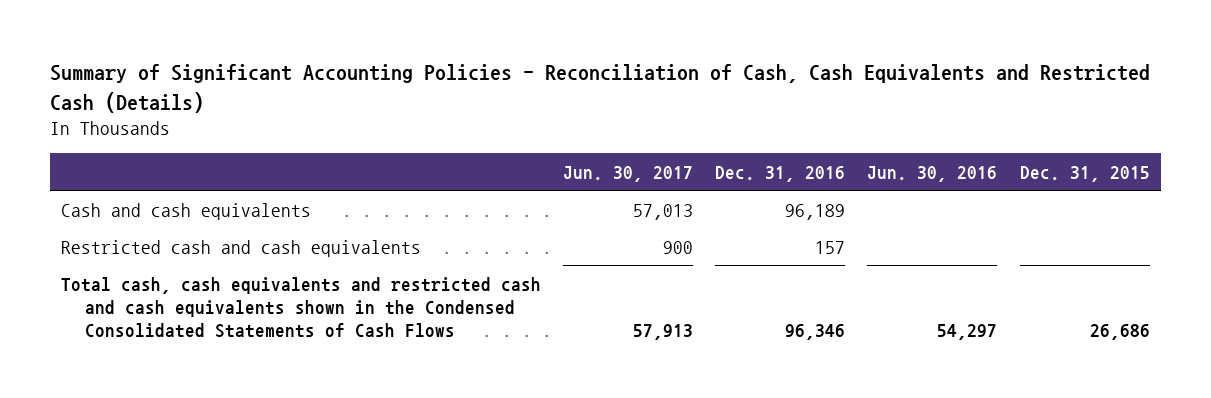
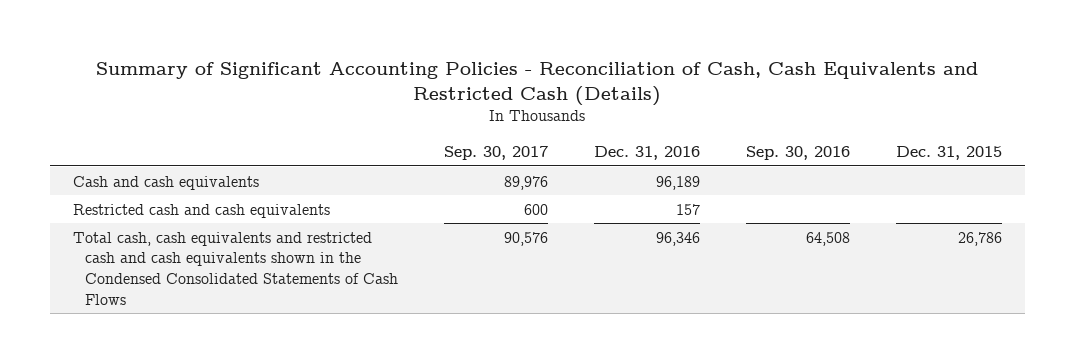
- | Jun. 30, 2017 | Dec. 31, 2016 | Jun. 30, 2016 | Dec. 31, 2015
+ | Sep. 30, 2017 | Dec. 31, 2016 | Sep. 30, 2016 | Dec. 31, 2015
- Total cash, cash equivalents and restricted cash and cash equivalents shown in the Condensed Consolidated Statements of Cash Flows | 57,913 | 96,346 | 54,297 | 26,686
+ Total cash, cash equivalents and restricted cash and cash equivalents shown in the Condensed Consolidated Statements of Cash Flows | 90,576 | 96,346 | 64,508 | 26,786

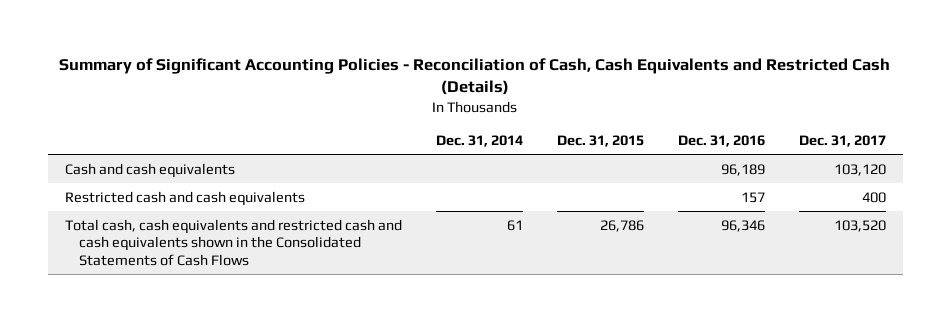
- | Sep. 30, 2017 | Dec. 31, 2016 | Sep. 30, 2016 | Dec. 31, 2015
+ | Dec. 31, 2014 | Dec. 31, 2015 | Dec. 31, 2016 | Dec. 31, 2017
- Total cash, cash equivalents and restricted cash and cash equivalents shown in the Condensed Consolidated Statements of Cash Flows | 90,576 | 96,346 | 64,508 | 26,786
+ Total cash, cash equivalents and restricted cash and cash equivalents shown in the Consolidated Statements of Cash Flows | 61 | 26,786 | 96,346 | 103,520

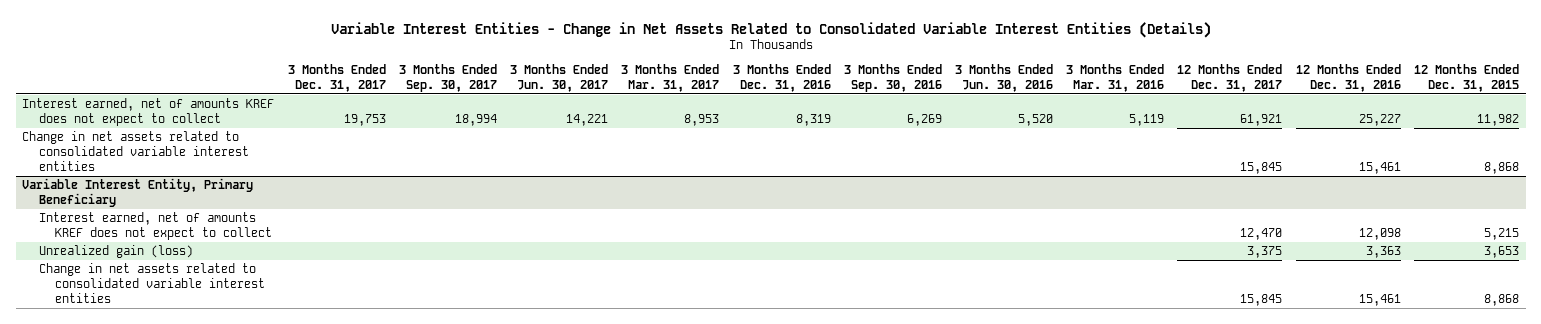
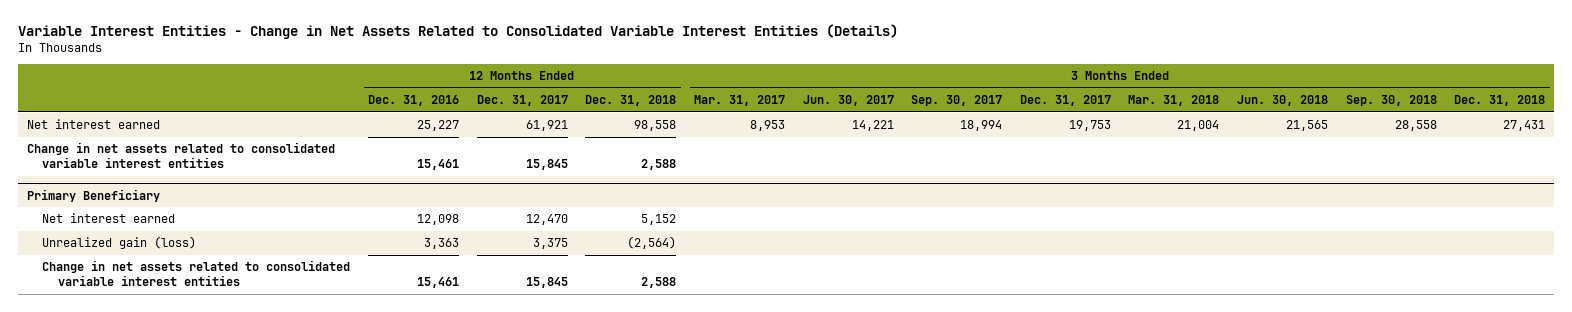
- | 3 Months Ended Dec. 31, 2017 | 3 Months Ended Sep. 30, 2017 | 3 Months Ended Jun. 30, 2017 | 3 Months Ended Mar. 31, 2017 | 3 Months Ended Dec. 31, 2016 | 3 Months Ended Sep. 30, 2016 | 3 Months Ended Jun. 30, 2016 | 3 Months Ended Mar. 31, 2016 | 12 Months Ended Dec. 31, 2017 | 12 Months Ended Dec. 31, 2016 | 12 Months Ended Dec. 31, 2015
+ | 12 Months Ended Dec. 31, 2016 | 12 Months Ended Dec. 31, 2017 | 12 Months Ended Dec. 31, 2018 | 3 Months Ended Mar. 31, 2017 | 3 Months Ended Jun. 30, 2017 | 3 Months Ended Sep. 30, 2017 | 3 Months Ended Dec. 31, 2017 | 3 Months Ended Mar. 31, 2018 | 3 Months Ended Jun. 30, 2018 | 3 Months Ended Sep. 30, 2018 | 3 Months Ended Dec. 31, 2018
- Interest earned, net of amounts KREF does not expect to collect | 19,753 | 18,994 | 14,221 | 8,953 | 8,319 | 6,269 | 5,520 | 5,119 | 61,921 | 25,227 | 11,982
+ Net interest earned | 25,227 | 61,921 | 98,558 | 8,953 | 14,221 | 18,994 | 19,753 | 21,004 | 21,565 | 28,558 | 27,431
- Variable Interest Entity, Primary Beneficiary
- Interest earned, net of amounts KREF does not expect to collect | | | | | | | | | 12,470 | 12,098 | 5,215
+ Primary Beneficiary
+ Net interest earned | 12,098 | 12,470 | 5,152 | | | | | | | |

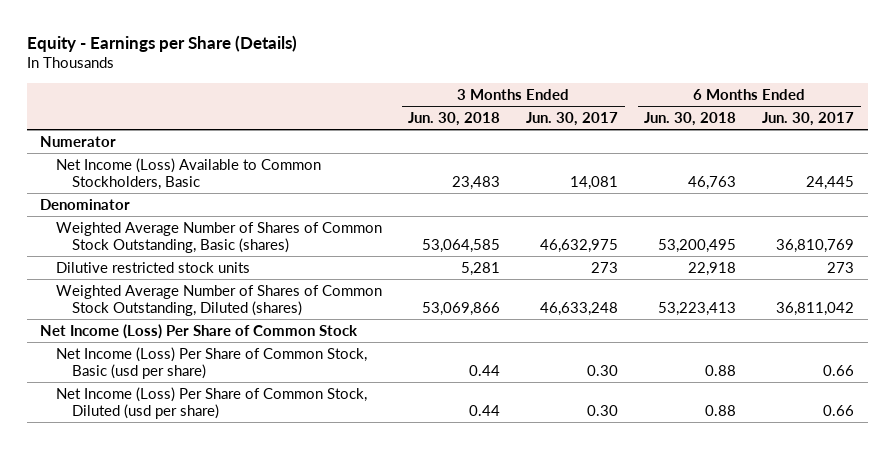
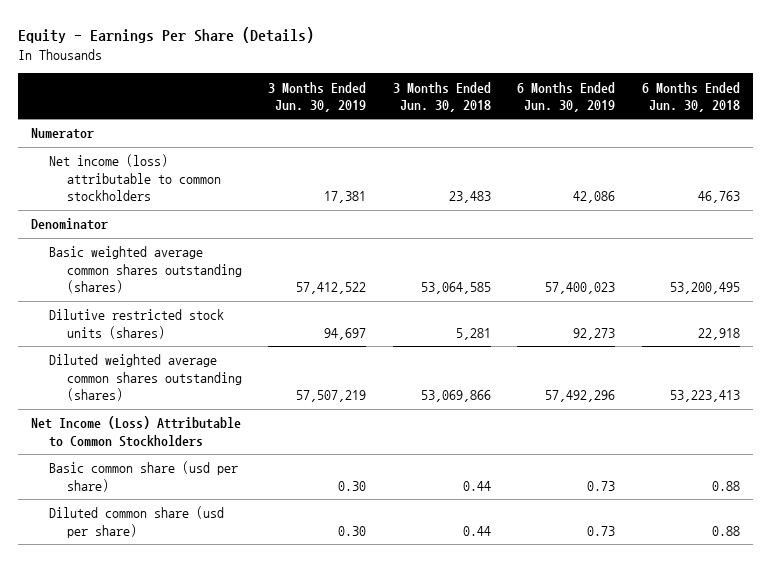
- Equity - Earnings per Share (Details)
+ Equity - Earnings Per Share (Details)
- | 3 Months Ended Jun. 30, 2018 | 3 Months Ended Jun. 30, 2017 | 6 Months Ended Jun. 30, 2018 | 6 Months Ended Jun. 30, 2017
+ | 3 Months Ended Jun. 30, 2019 | 3 Months Ended Jun. 30, 2018 | 6 Months Ended Jun. 30, 2019 | 6 Months Ended Jun. 30, 2018
- Net Income (Loss) Available to Common Stockholders, Basic | 23,483 | 14,081 | 46,763 | 24,445
+ Net income (loss) attributable to common stockholders | 17,381 | 23,483 | 42,086 | 46,763
- Weighted Average Number of Shares of Common Stock Outstanding, Basic (shares) | 53,064,585 | 46,632,975 | 53,200,495 | 36,810,769
- Dilutive restricted stock units | 5,281 | 273 | 22,918 | 273
- Weighted Average Number of Shares of Common Stock Outstanding, Diluted (shares) | 53,069,866 | 46,633,248 | 53,223,413 | 36,811,042
- Net Income (Loss) Per Share of Common Stock
- Net Income (Loss) Per Share of Common Stock, Basic (usd per share) | 0.44 | 0.30 | 0.88 | 0.66
- Net Income (Loss) Per Share of Common Stock, Diluted (usd per share) | 0.44 | 0.30 | 0.88 | 0.66
+ Basic weighted average common shares outstanding (shares) | 57,412,522 | 53,064,585 | 57,400,023 | 53,200,495
+ Dilutive restricted stock units (shares) | 94,697 | 5,281 | 92,273 | 22,918
+ Diluted weighted average common shares outstanding (shares) | 57,507,219 | 53,069,866 | 57,492,296 | 53,223,413
+ Net Income (Loss) Attributable to Common Stockholders
+ Basic common share (usd per share) | 0.30 | 0.44 | 0.73 | 0.88
+ Diluted common share (usd per share) | 0.30 | 0.44 | 0.73 | 0.88

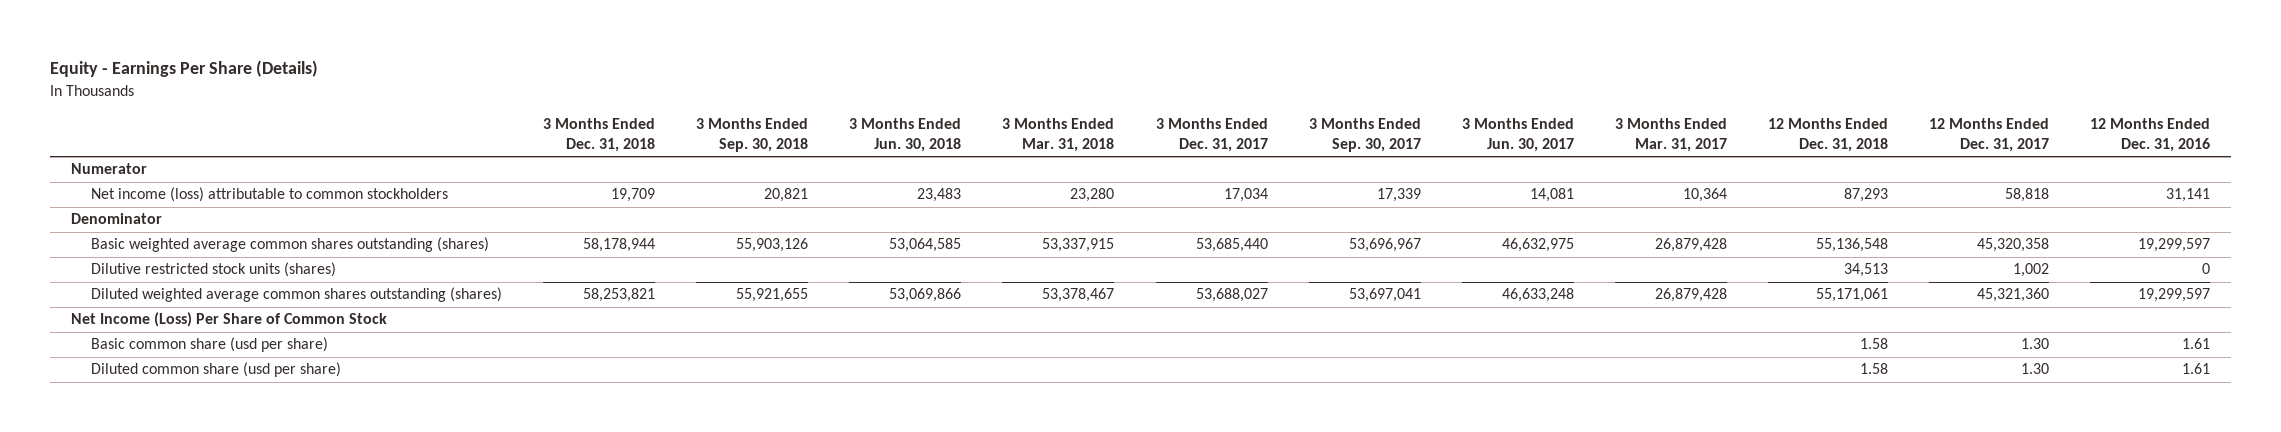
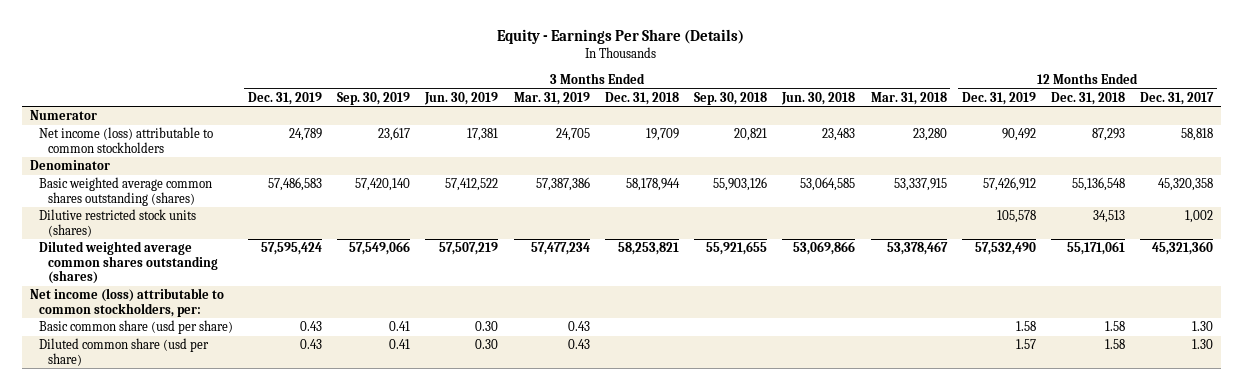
- | 3 Months Ended Dec. 31, 2018 | 3 Months Ended Sep. 30, 2018 | 3 Months Ended Jun. 30, 2018 | 3 Months Ended Mar. 31, 2018 | 3 Months Ended Dec. 31, 2017 | 3 Months Ended Sep. 30, 2017 | 3 Months Ended Jun. 30, 2017 | 3 Months Ended Mar. 31, 2017 | 12 Months Ended Dec. 31, 2018 | 12 Months Ended Dec. 31, 2017 | 12 Months Ended Dec. 31, 2016
+ | 3 Months Ended Dec. 31, 2019 | 3 Months Ended Sep. 30, 2019 | 3 Months Ended Jun. 30, 2019 | 3 Months Ended Mar. 31, 2019 | 3 Months Ended Dec. 31, 2018 | 3 Months Ended Sep. 30, 2018 | 3 Months Ended Jun. 30, 2018 | 3 Months Ended Mar. 31, 2018 | 12 Months Ended Dec. 31, 2019 | 12 Months Ended Dec. 31, 2018 | 12 Months Ended Dec. 31, 2017
- Net Income (Loss) Per Share of Common Stock
+ Net income (loss) attributable to common stockholders, per:

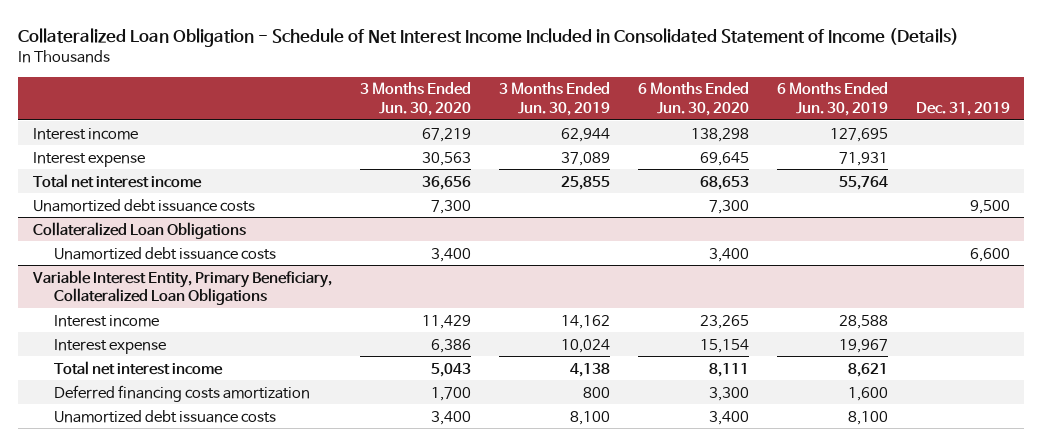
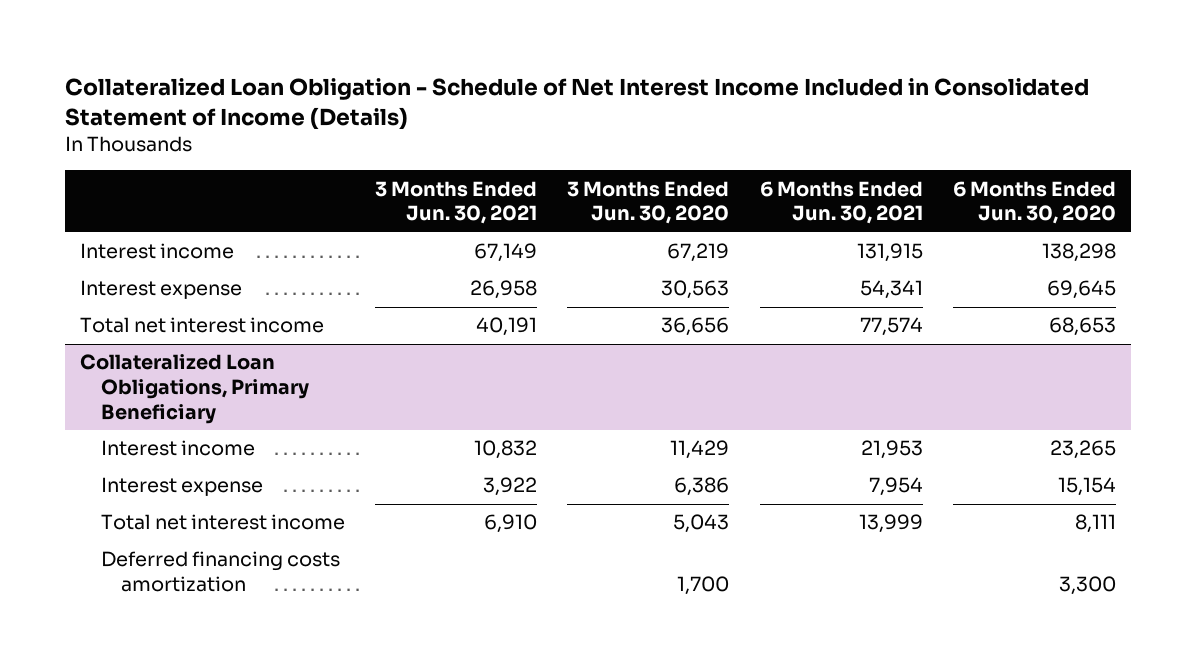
- | 3 Months Ended Jun. 30, 2020 | 3 Months Ended Jun. 30, 2019 | 6 Months Ended Jun. 30, 2020 | 6 Months Ended Jun. 30, 2019 | Dec. 31, 2019
+ | 3 Months Ended Jun. 30, 2021 | 3 Months Ended Jun. 30, 2020 | 6 Months Ended Jun. 30, 2021 | 6 Months Ended Jun. 30, 2020
- Unamortized debt issuance costs | 7,300 | | 7,300 | | 9,500
- Collateralized Loan Obligations
- Unamortized debt issuance costs | 3,400 | | 3,400 | | 6,600
- Variable Interest Entity, Primary Beneficiary, Collateralized Loan Obligations
+ Collateralized Loan Obligations, Primary Beneficiary
- Unamortized debt issuance costs | 3,400 | 8,100 | 3,400 | 8,100 |

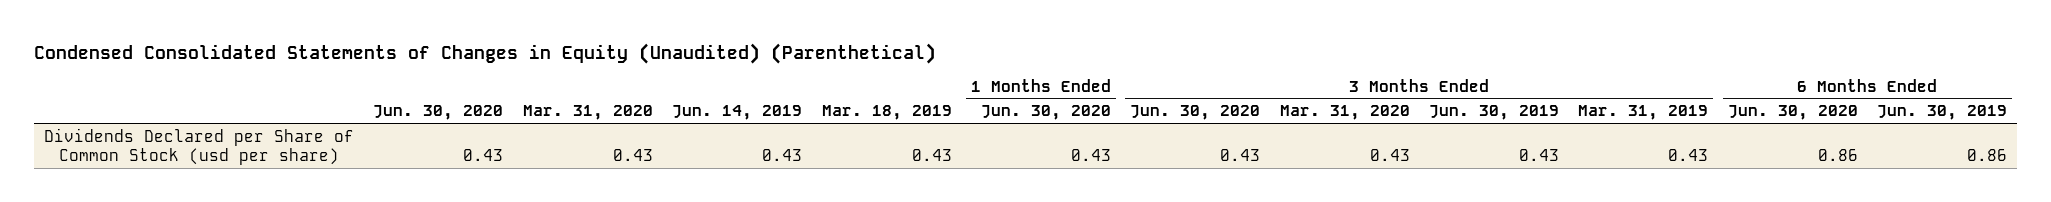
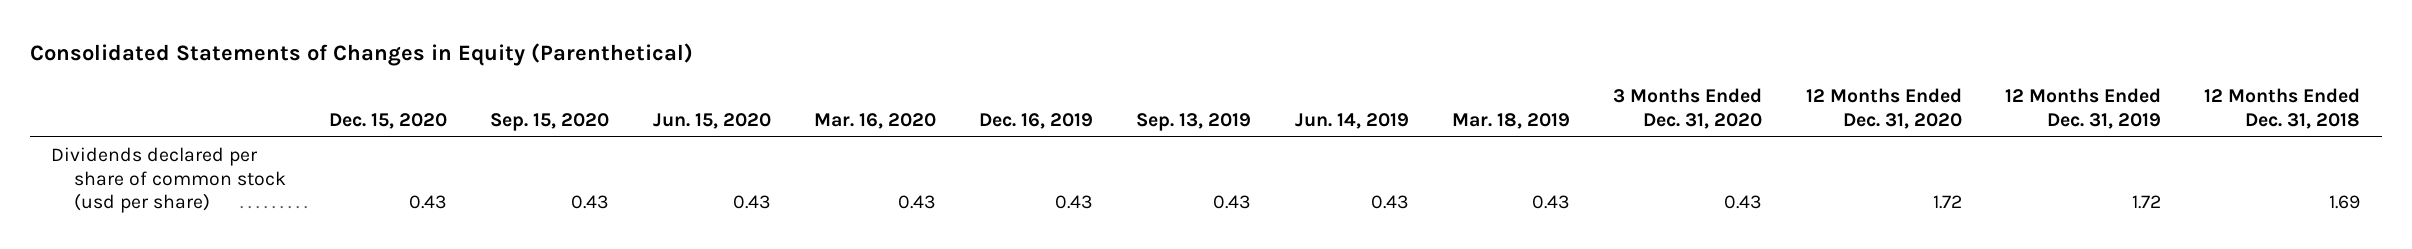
- Condensed Consolidated Statements of Changes in Equity (Unaudited) (Parenthetical)
+ Consolidated Statements of Changes in Equity (Parenthetical)
- | Jun. 30, 2020 | Mar. 31, 2020 | Jun. 14, 2019 | Mar. 18, 2019 | 1 Months Ended Jun. 30, 2020 | 3 Months Ended Jun. 30, 2020 | 3 Months Ended Mar. 31, 2020 | 3 Months Ended Jun. 30, 2019 | 3 Months Ended Mar. 31, 2019 | 6 Months Ended Jun. 30, 2020 | 6 Months Ended Jun. 30, 2019
+ | Dec. 15, 2020 | Sep. 15, 2020 | Jun. 15, 2020 | Mar. 16, 2020 | Dec. 16, 2019 | Sep. 13, 2019 | Jun. 14, 2019 | Mar. 18, 2019 | 3 Months Ended Dec. 31, 2020 | 12 Months Ended Dec. 31, 2020 | 12 Months Ended Dec. 31, 2019 | 12 Months Ended Dec. 31, 2018
- Dividends Declared per Share of Common Stock (usd per share) | 0.43 | 0.43 | 0.43 | 0.43 | 0.43 | 0.43 | 0.43 | 0.43 | 0.43 | 0.86 | 0.86
+ Dividends declared per share of common stock (usd per share) | 0.43 | 0.43 | 0.43 | 0.43 | 0.43 | 0.43 | 0.43 | 0.43 | 0.43 | 1.72 | 1.72 | 1.69

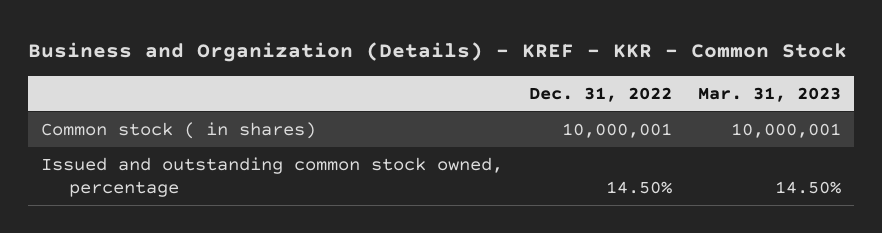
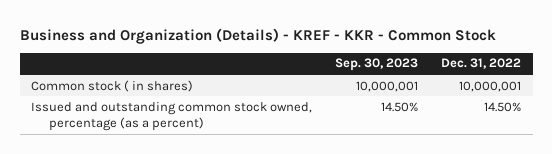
- | Dec. 31, 2022 | Mar. 31, 2023
+ | Sep. 30, 2023 | Dec. 31, 2022
- Issued and outstanding common stock owned, percentage | 14.50% | 14.50%
+ Issued and outstanding common stock owned, percentage (as a percent) | 14.50% | 14.50%

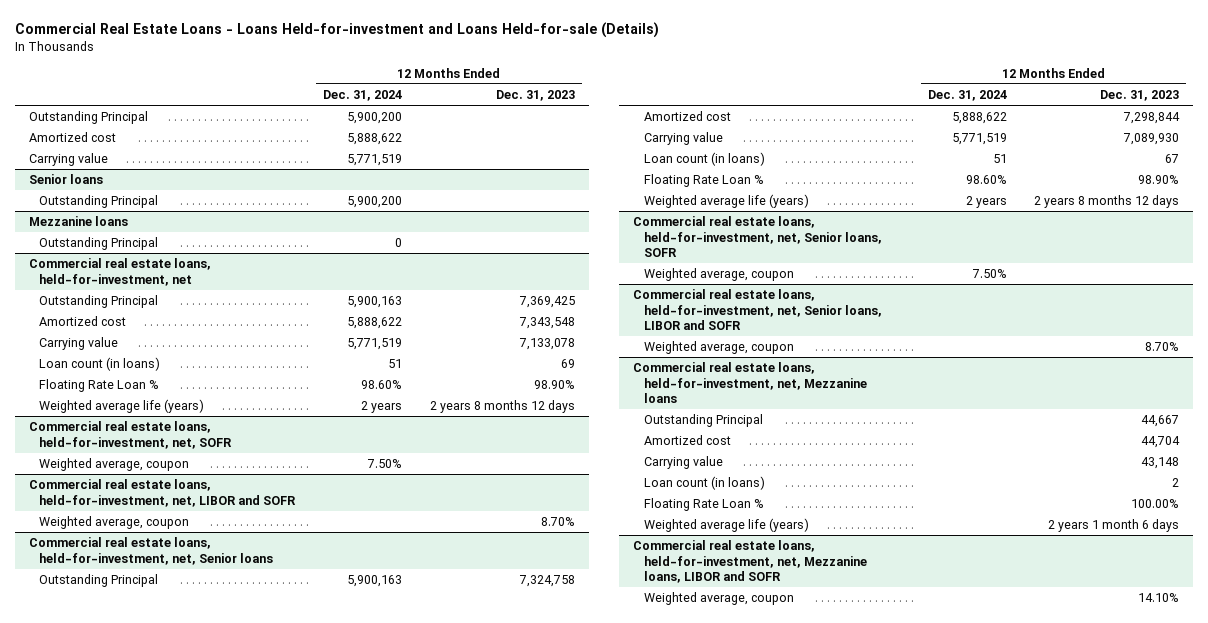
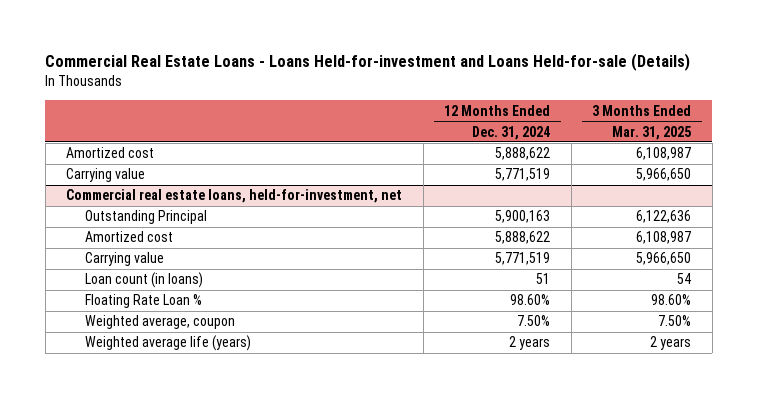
- | 12 Months Ended Dec. 31, 2024 | 12 Months Ended Dec. 31, 2023
+ | 12 Months Ended Dec. 31, 2024 | 3 Months Ended Mar. 31, 2025
- Outstanding Principal | 5,900,200 |
- Senior loans
- Outstanding Principal | 5,900,200 |
- Mezzanine loans
- Outstanding Principal | 0 |
@ Commercial real estate loans, held-for-investment, net
- Weighted average life (years) | 2 years | 2 years 8 months 12 days
- Commercial real estate loans, held-for-investment, net, SOFR
- Commercial real estate loans, held-for-investment, net, LIBOR and SOFR
- Weighted average, coupon | | 8.70%
- Commercial real estate loans, held-for-investment, net, Senior loans
- Outstanding Principal | 5,900,163 | 7,324,758
- Amortized cost | 5,888,622 | 7,298,844
- Carrying value | 5,771,519 | 7,089,930
- Loan count (in loans) | 51 | 67
- Floating Rate Loan % | 98.60% | 98.90%
- Commercial real estate loans, held-for-investment, net, Senior loans, SOFR
- Weighted average, coupon | 7.50% |
- Commercial real estate loans, held-for-investment, net, Senior loans, LIBOR and SOFR
- Weighted average, coupon | | 8.70%
- Commercial real estate loans, held-for-investment, net, Mezzanine loans
- Outstanding Principal | | 44,667
- Amortized cost | | 44,704
- Carrying value | | 43,148
- Loan count (in loans) | | 2
- Floating Rate Loan % | | 100.00%
- Weighted average life (years) | | 2 years 1 month 6 days
- Commercial real estate loans, held-for-investment, net, Mezzanine loans, LIBOR and SOFR
- Weighted average, coupon | | 14.10%

